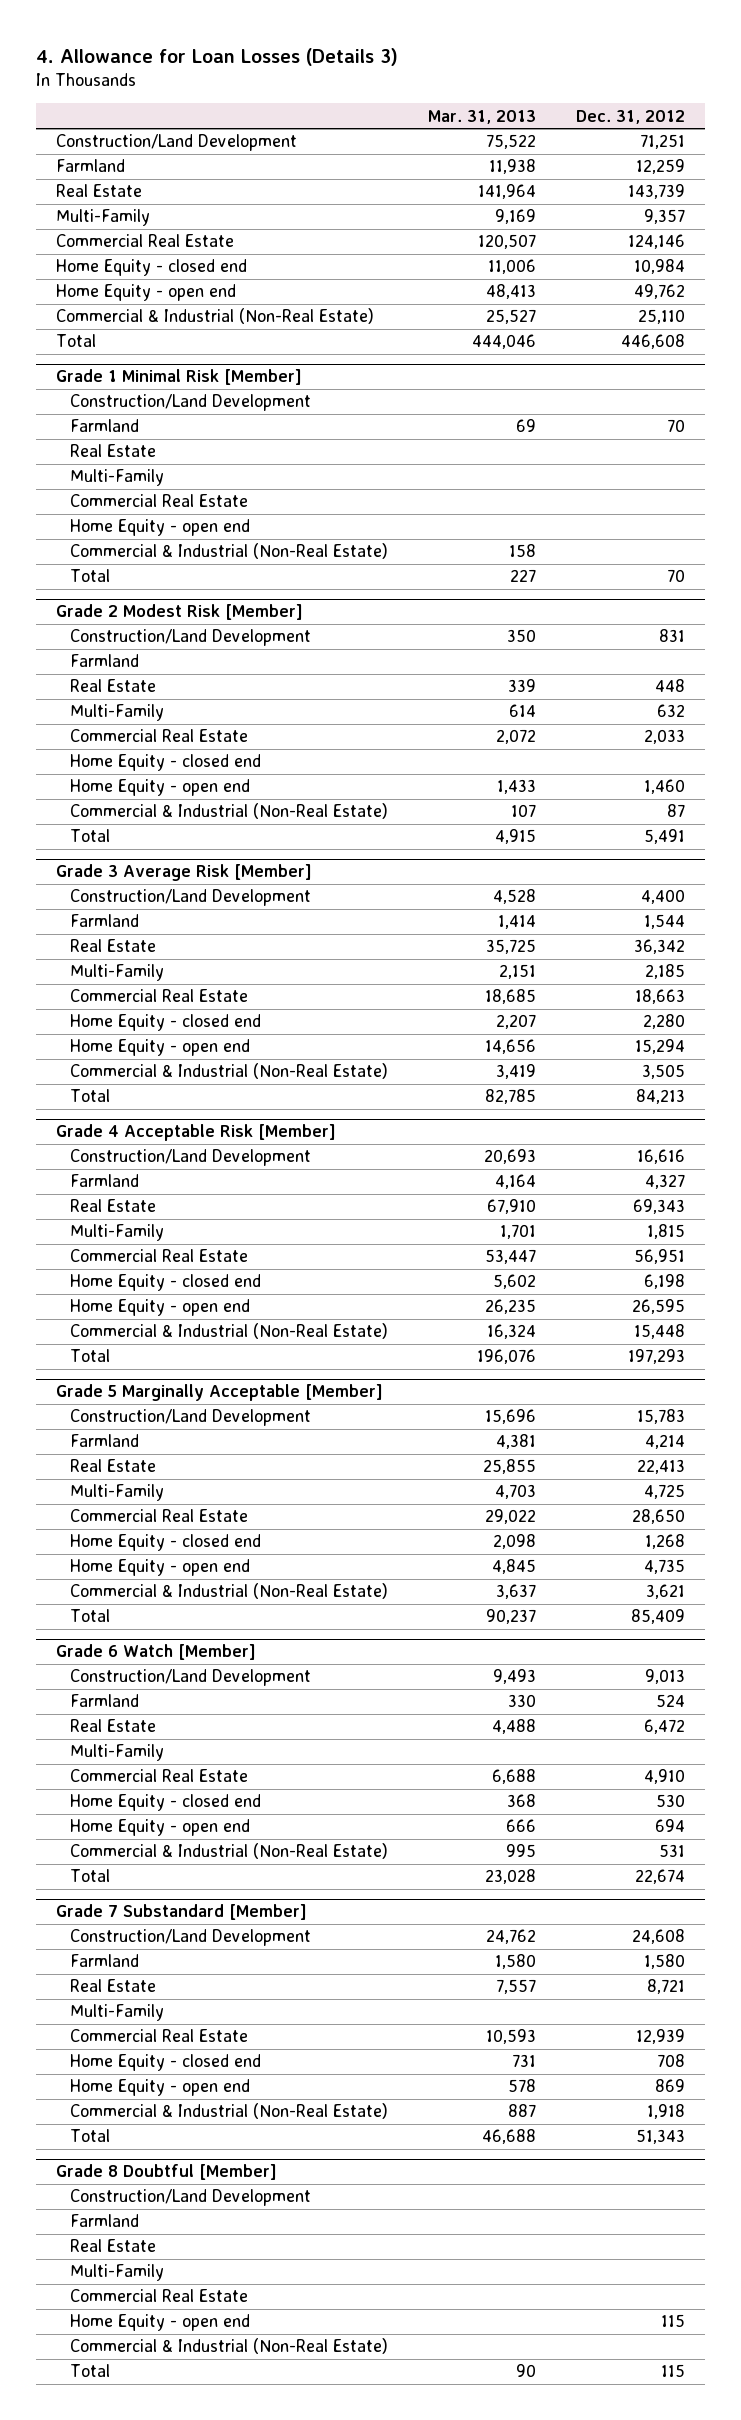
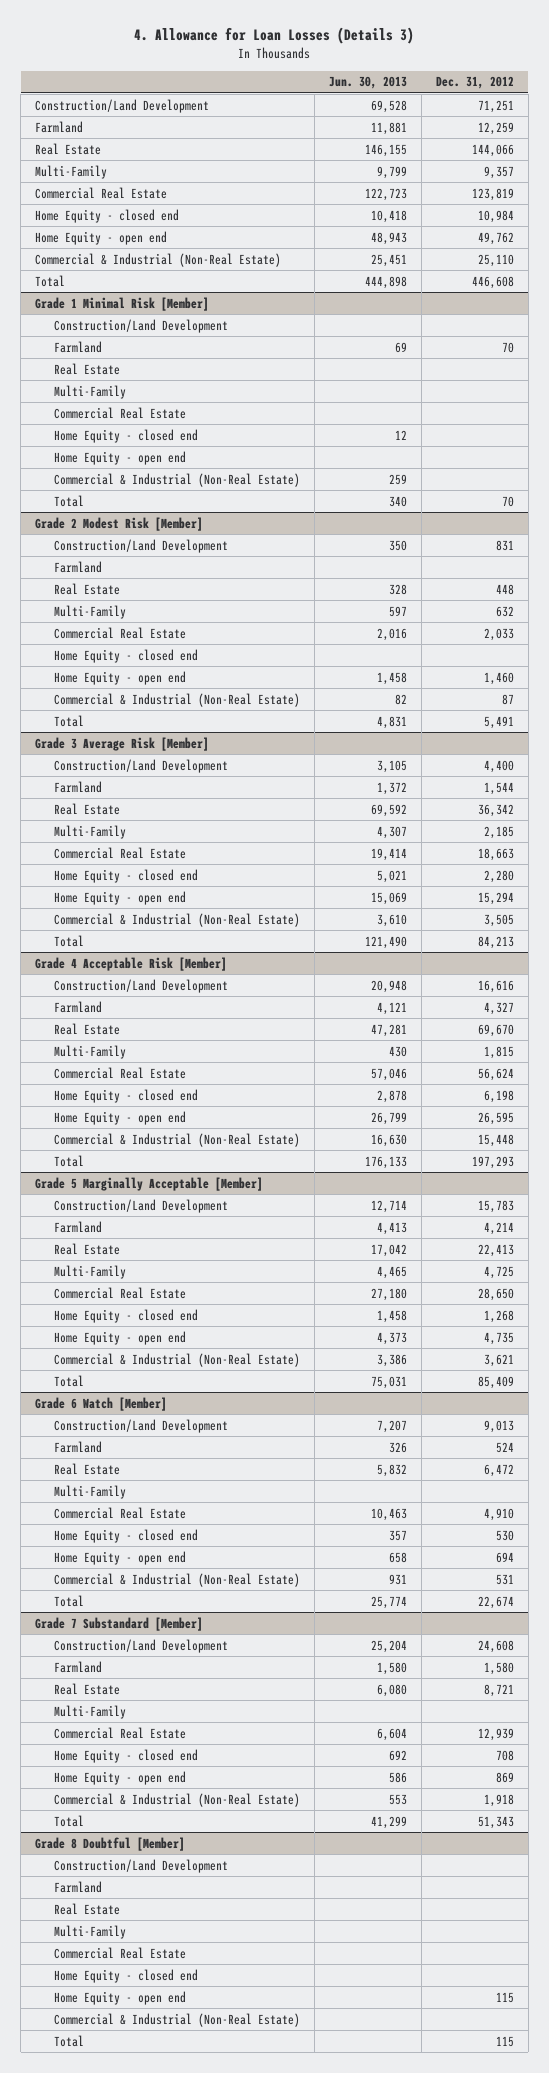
- | Mar. 31, 2013 | Dec. 31, 2012
+ | Jun. 30, 2013 | Dec. 31, 2012
- Real Estate | 141,964 | 143,739
+ Real Estate | 146,155 | 144,066
- Commercial Real Estate | 120,507 | 124,146
+ Commercial Real Estate | 122,723 | 123,819
@ Grade 1 Minimal Risk [Member]
+ Home Equity - closed end | 12 |
@ Grade 4 Acceptable Risk [Member]
- Real Estate | 67,910 | 69,343
+ Real Estate | 47,281 | 69,670
- Commercial Real Estate | 53,447 | 56,951
+ Commercial Real Estate | 57,046 | 56,624
@ Grade 8 Doubtful [Member]
+ Home Equity - closed end

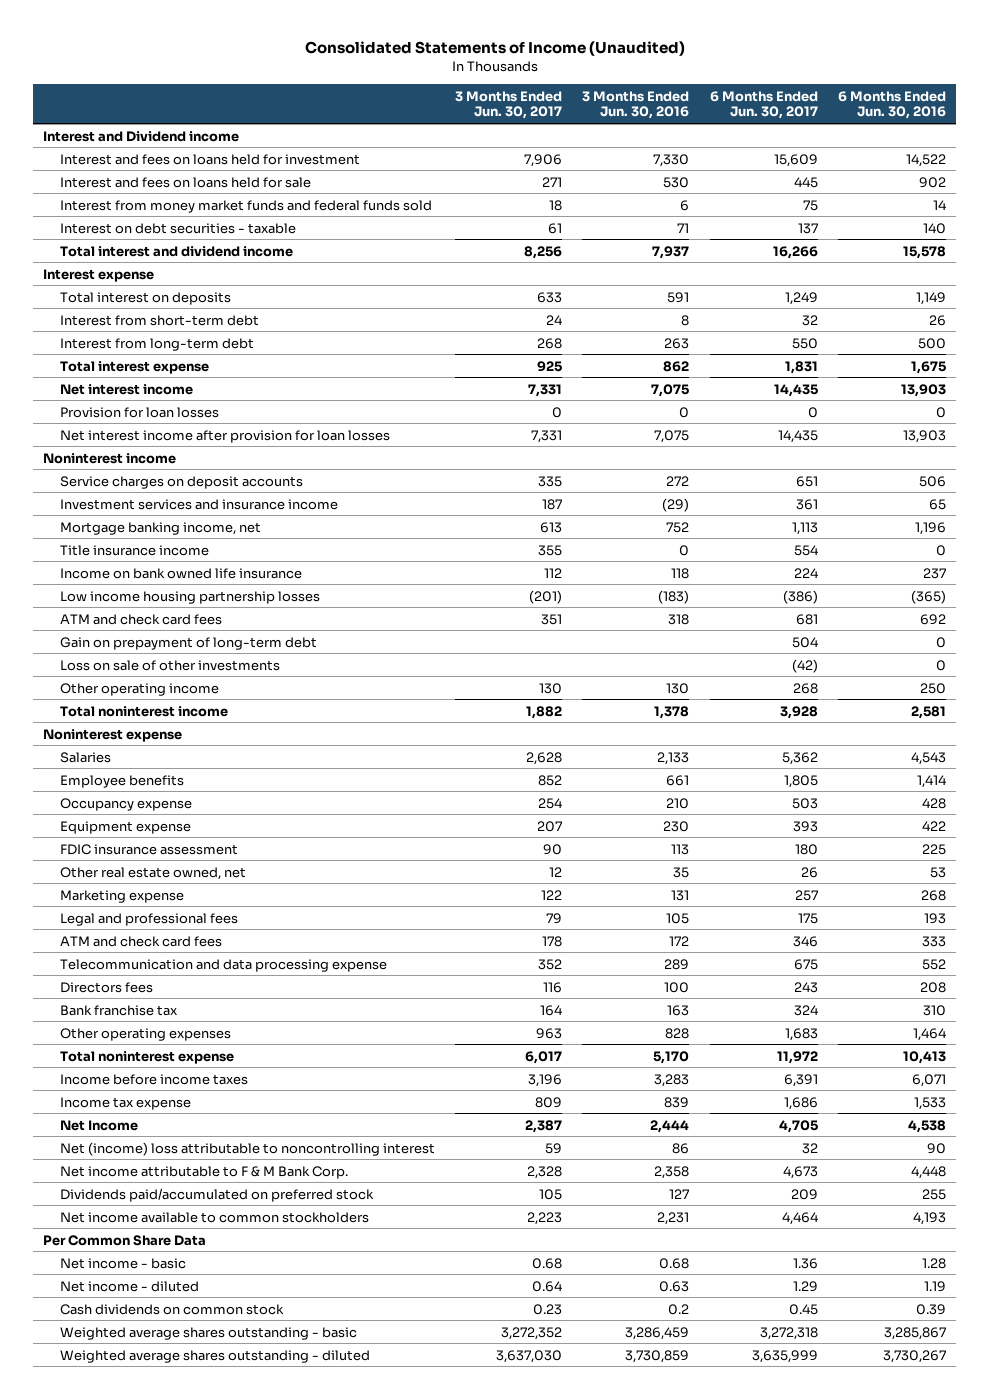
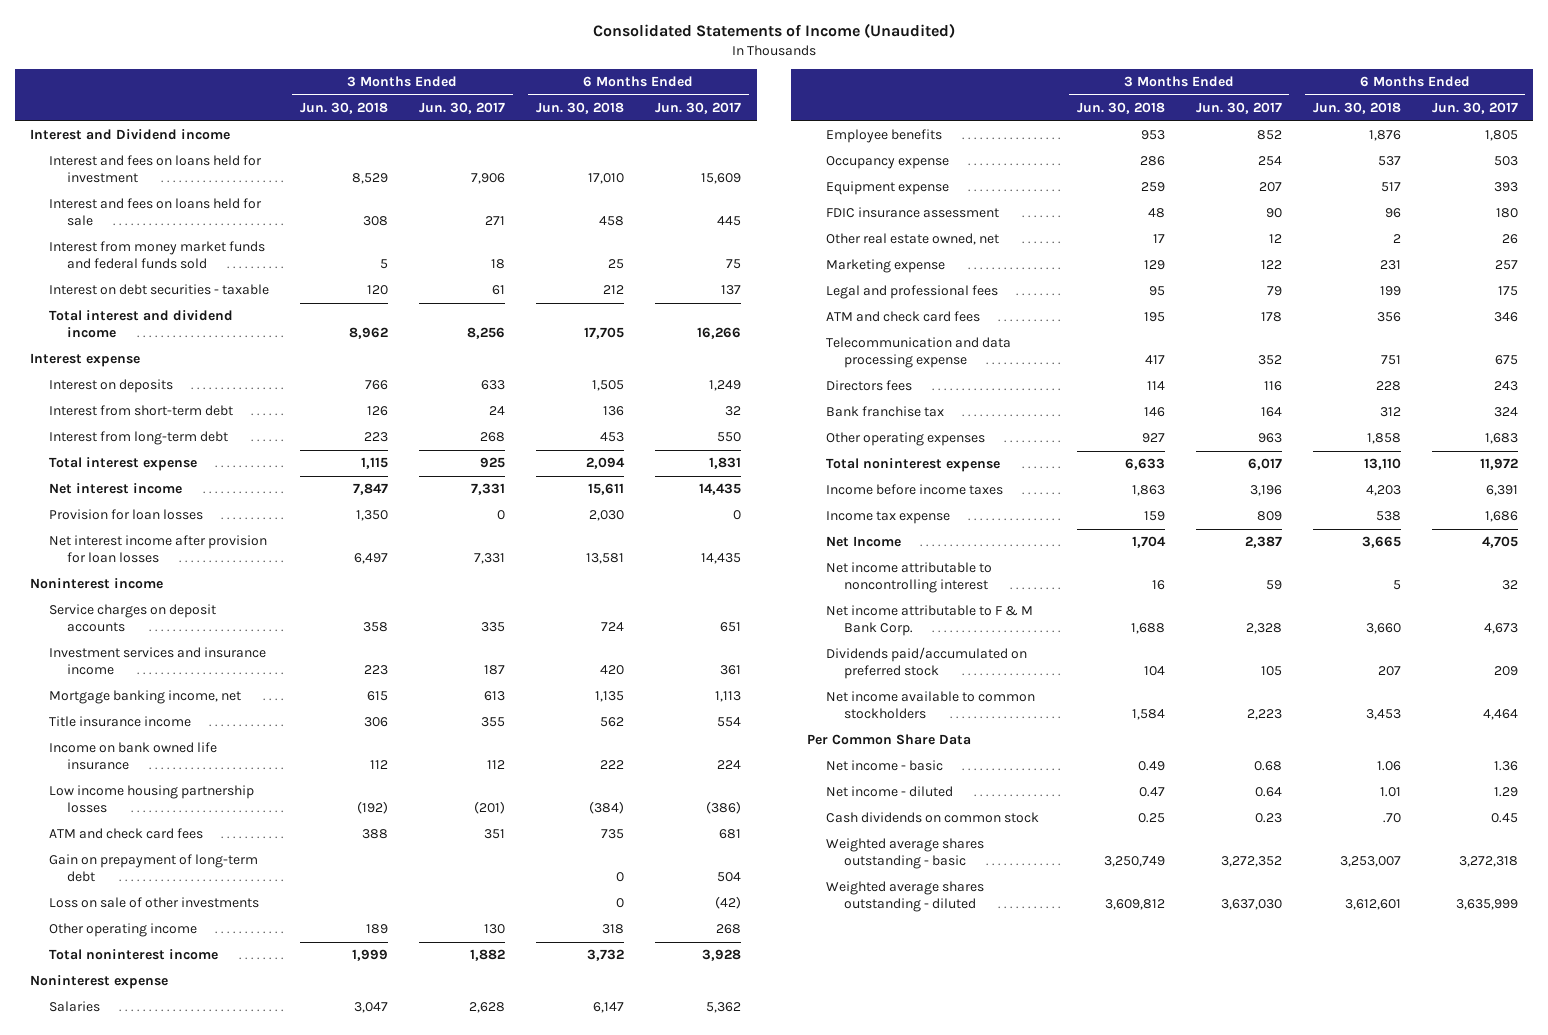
- | 3 Months Ended Jun. 30, 2017 | 3 Months Ended Jun. 30, 2016 | 6 Months Ended Jun. 30, 2017 | 6 Months Ended Jun. 30, 2016
+ | 3 Months Ended Jun. 30, 2018 | 3 Months Ended Jun. 30, 2017 | 6 Months Ended Jun. 30, 2018 | 6 Months Ended Jun. 30, 2017
- Total interest on deposits | 633 | 591 | 1,249 | 1,149
+ Interest on deposits | 766 | 633 | 1,505 | 1,249
- Net (income) loss attributable to noncontrolling interest | 59 | 86 | 32 | 90
+ Net income attributable to noncontrolling interest | 16 | 59 | 5 | 32

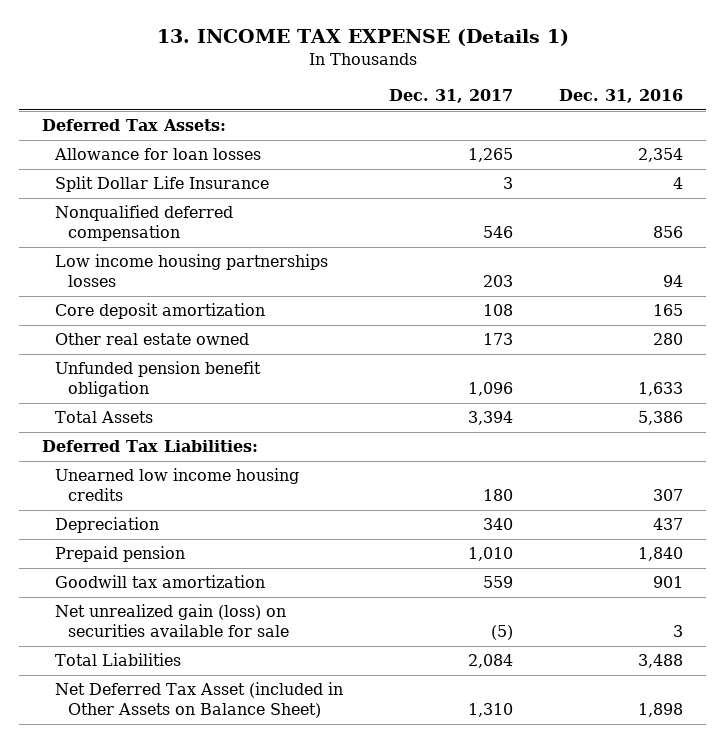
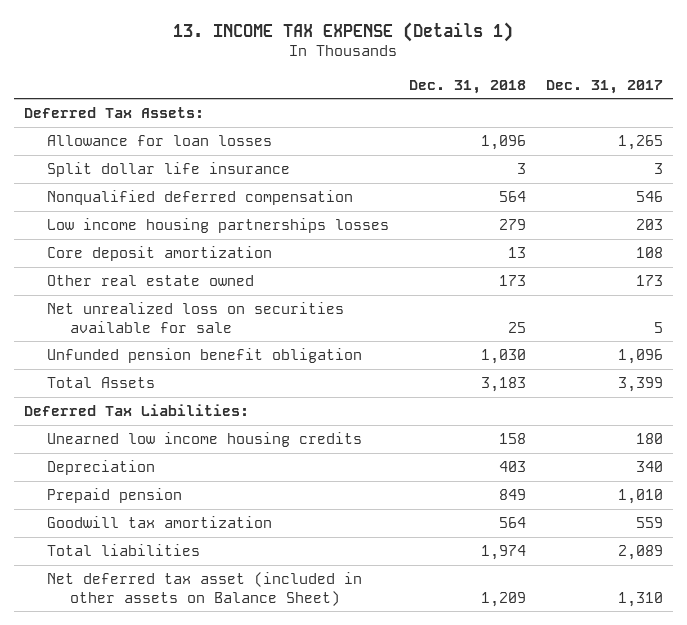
- | Dec. 31, 2017 | Dec. 31, 2016
+ | Dec. 31, 2018 | Dec. 31, 2017
- Split Dollar Life Insurance | 3 | 4
+ Split dollar life insurance | 3 | 3
+ Net unrealized loss on securities available for sale | 25 | 5
- Total Assets | 3,394 | 5,386
+ Total Assets | 3,183 | 3,399
- Net unrealized gain (loss) on securities available for sale | (5) | 3
- Total Liabilities | 2,084 | 3,488
- Net Deferred Tax Asset (included in Other Assets on Balance Sheet) | 1,310 | 1,898
+ Total liabilities | 1,974 | 2,089
+ Net deferred tax asset (included in other assets on Balance Sheet) | 1,209 | 1,310

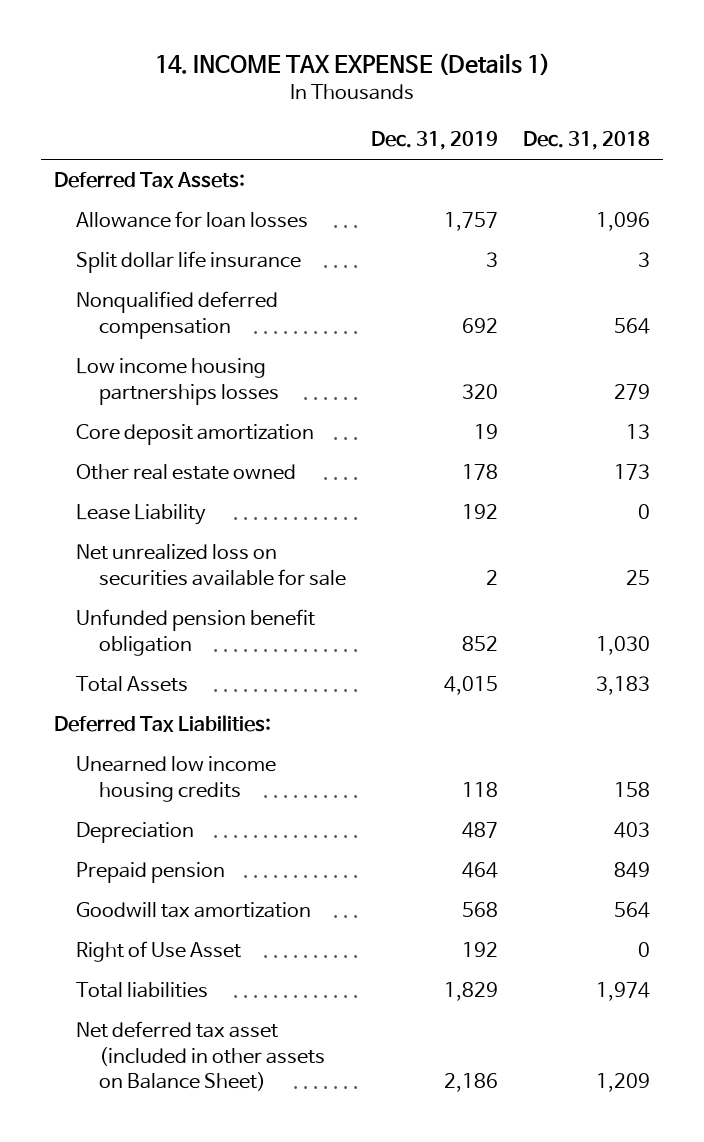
- 13. INCOME TAX EXPENSE (Details 1)
+ 14. INCOME TAX EXPENSE (Details 1)
- | Dec. 31, 2018 | Dec. 31, 2017
+ | Dec. 31, 2019 | Dec. 31, 2018
+ Lease Liability | 192 | 0
+ Right of Use Asset | 192 | 0

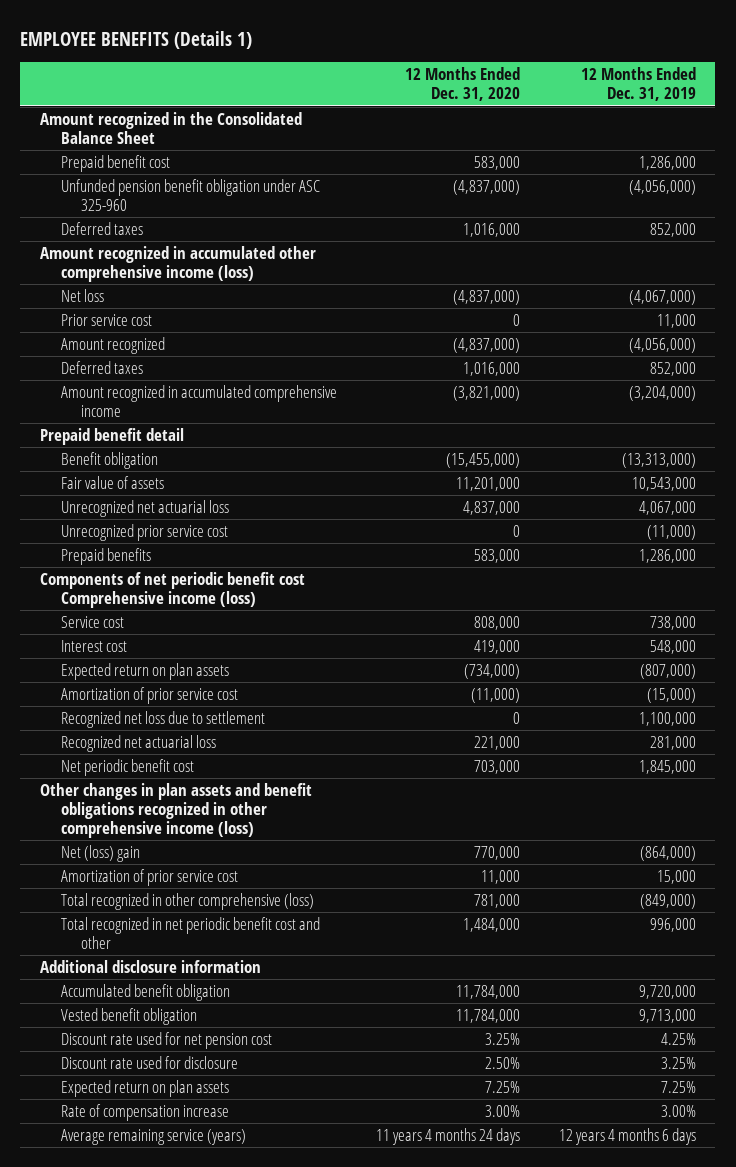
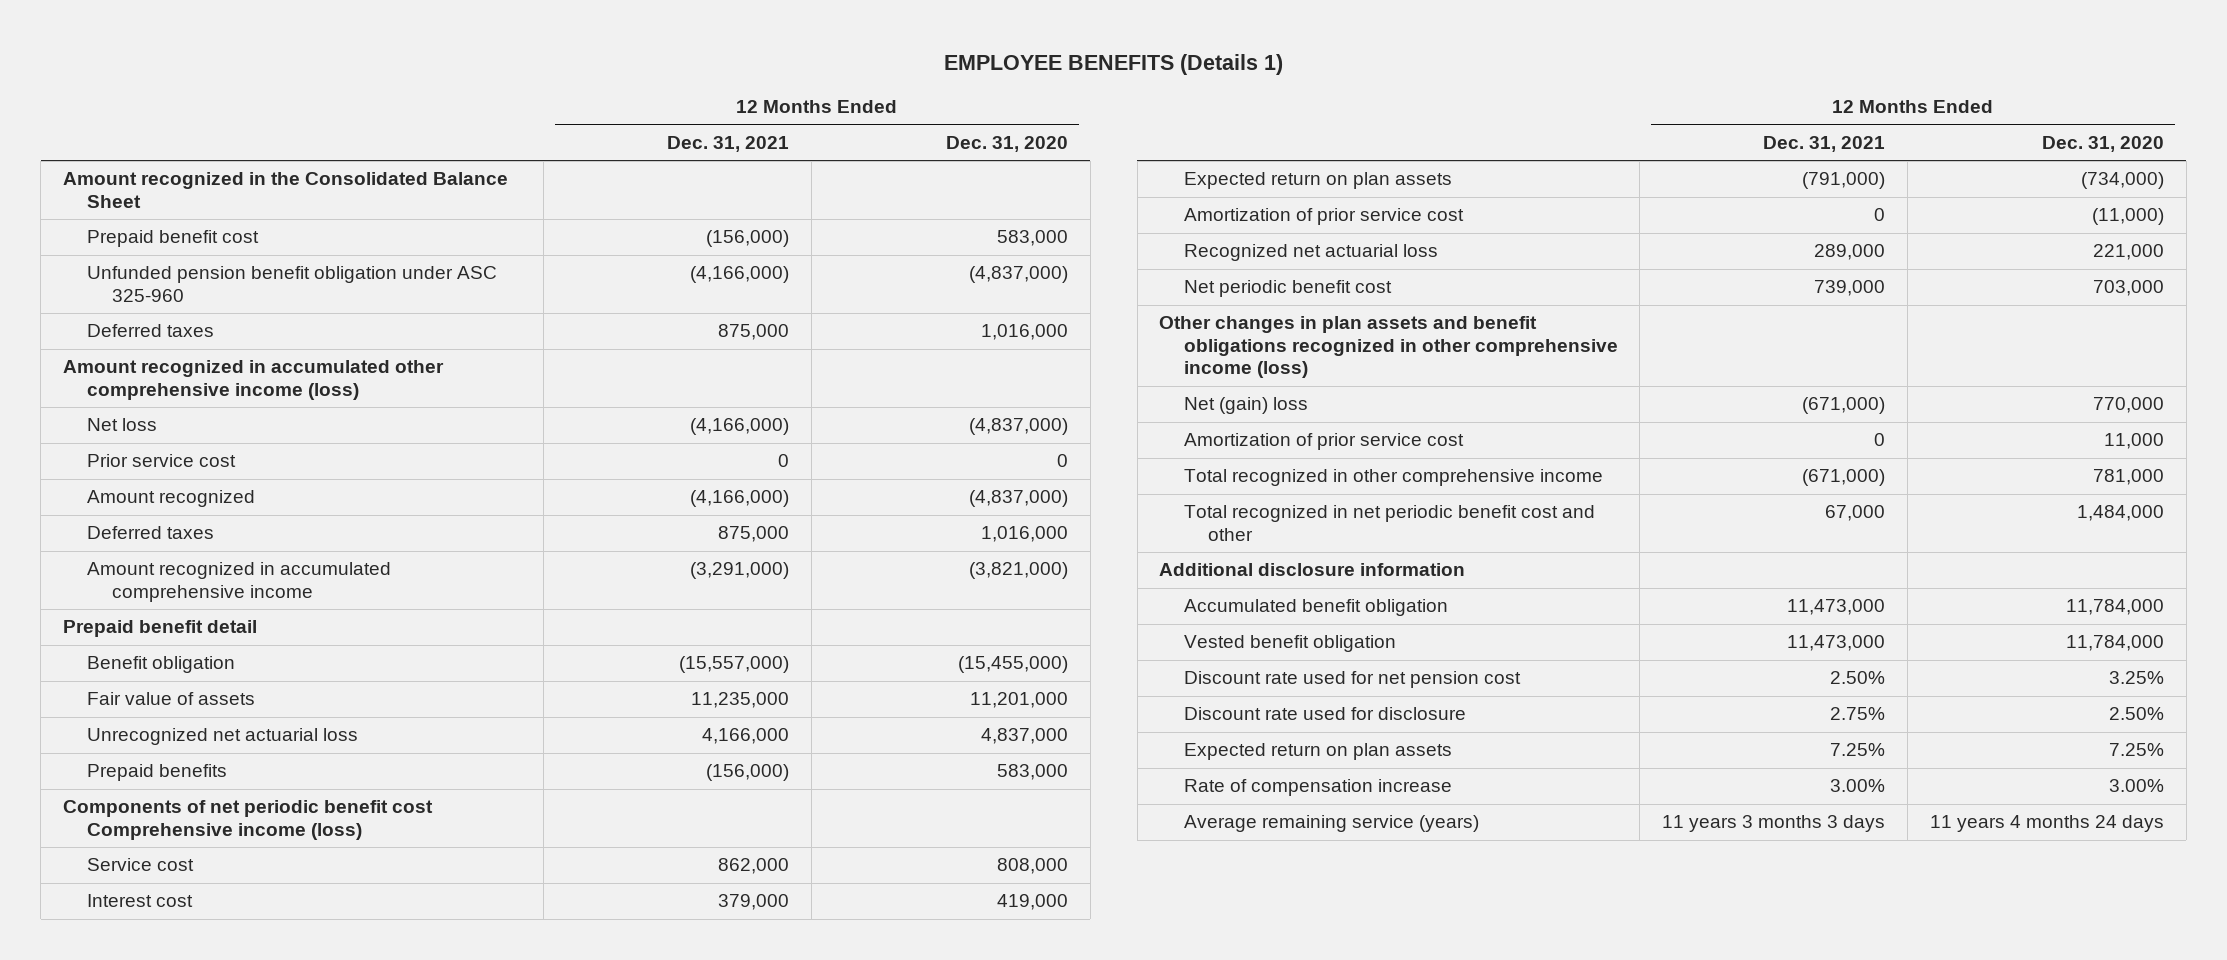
- | 12 Months Ended Dec. 31, 2020 | 12 Months Ended Dec. 31, 2019
+ | 12 Months Ended Dec. 31, 2021 | 12 Months Ended Dec. 31, 2020
- Unrecognized prior service cost | 0 | (11,000)
- Recognized net loss due to settlement | 0 | 1,100,000
- Net (loss) gain | 770,000 | (864,000)
+ Net (gain) loss | (671,000) | 770,000
- Total recognized in other comprehensive (loss) | 781,000 | (849,000)
+ Total recognized in other comprehensive income | (671,000) | 781,000

